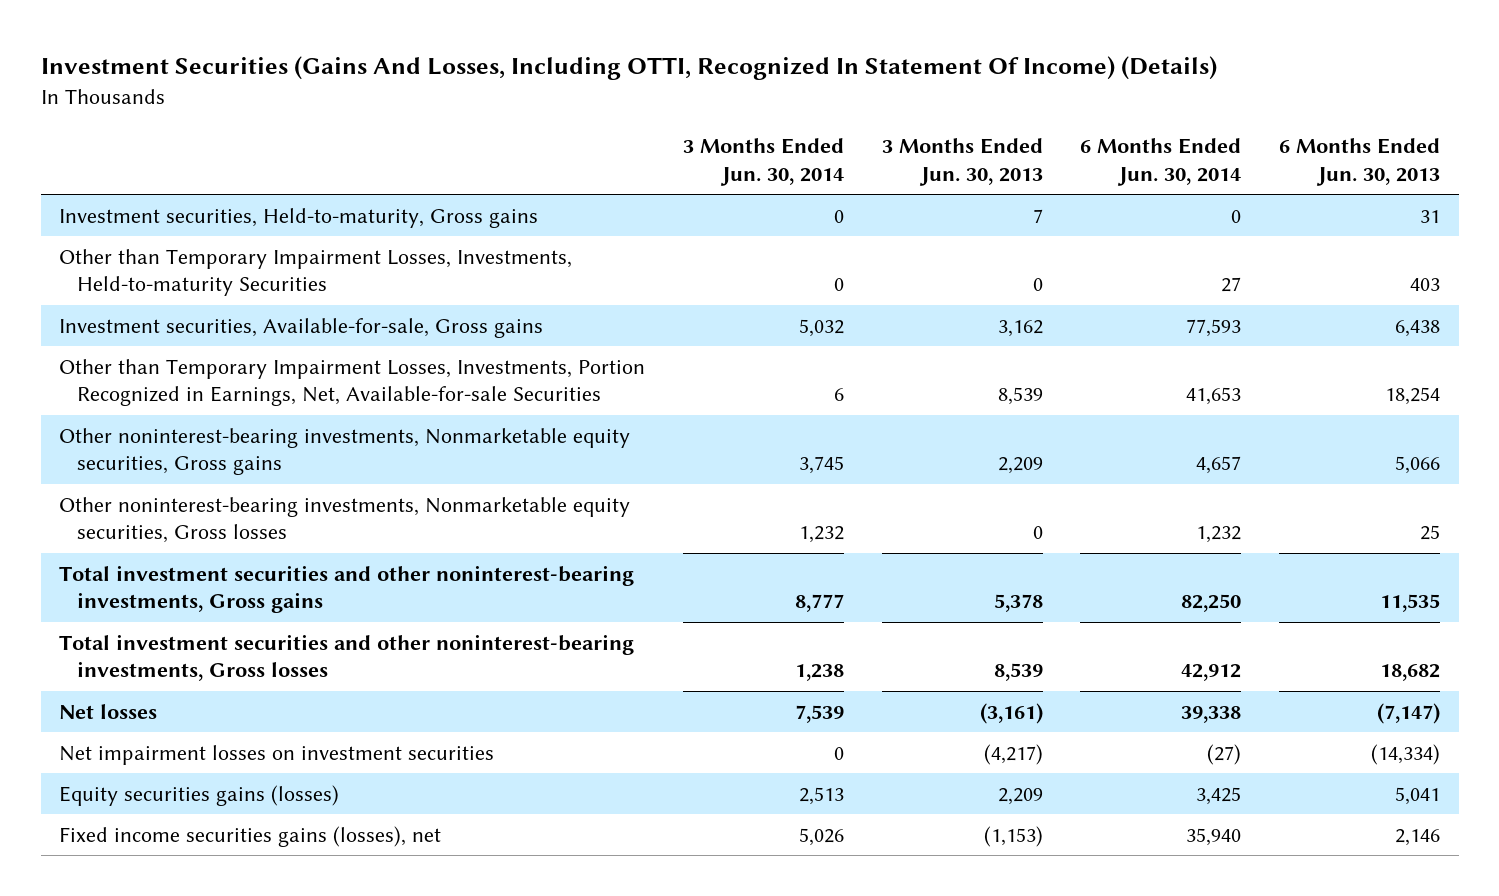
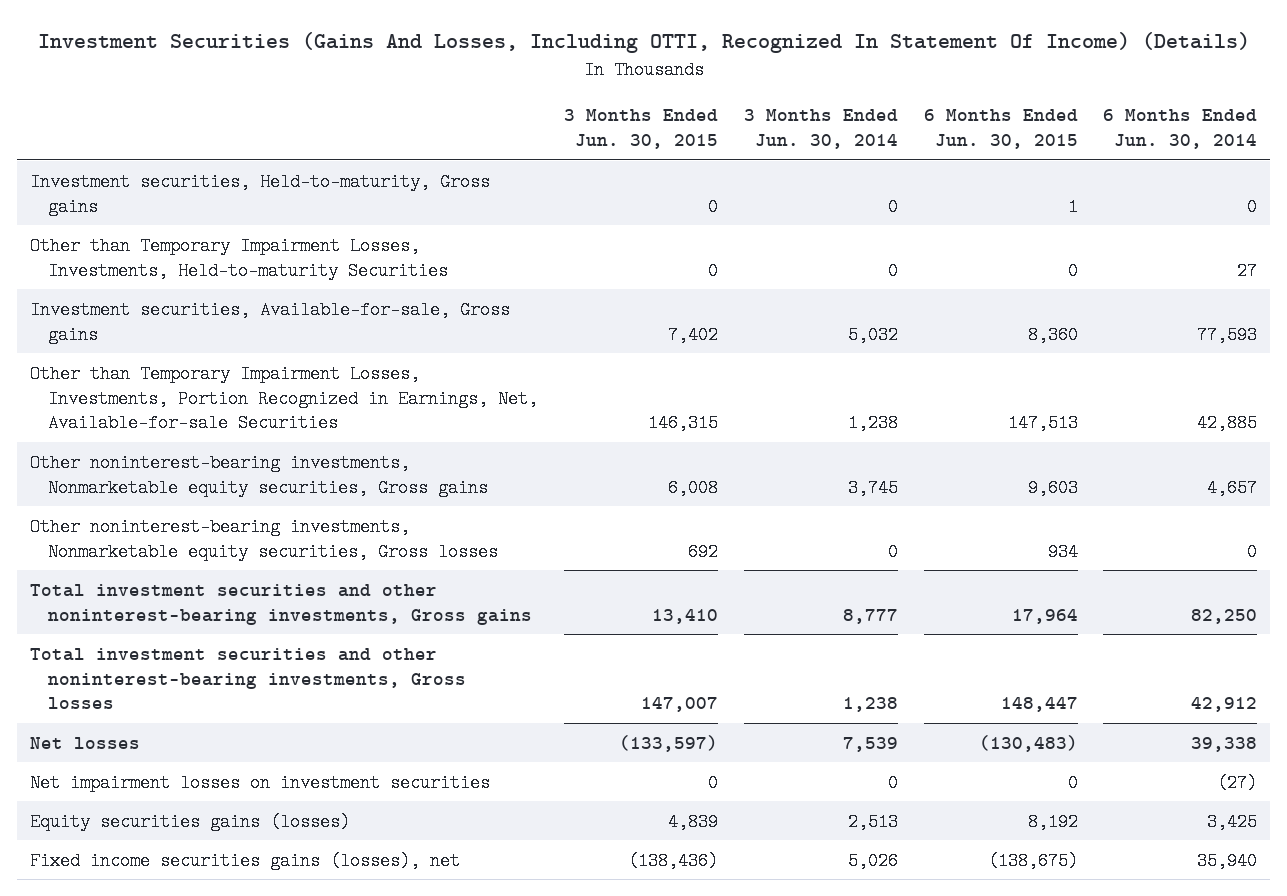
- | 3 Months Ended Jun. 30, 2014 | 3 Months Ended Jun. 30, 2013 | 6 Months Ended Jun. 30, 2014 | 6 Months Ended Jun. 30, 2013
+ | 3 Months Ended Jun. 30, 2015 | 3 Months Ended Jun. 30, 2014 | 6 Months Ended Jun. 30, 2015 | 6 Months Ended Jun. 30, 2014
- Other than Temporary Impairment Losses, Investments, Portion Recognized in Earnings, Net, Available-for-sale Securities | 6 | 8,539 | 41,653 | 18,254
+ Other than Temporary Impairment Losses, Investments, Portion Recognized in Earnings, Net, Available-for-sale Securities | 146,315 | 1,238 | 147,513 | 42,885
- Other noninterest-bearing investments, Nonmarketable equity securities, Gross losses | 1,232 | 0 | 1,232 | 25
+ Other noninterest-bearing investments, Nonmarketable equity securities, Gross losses | 692 | 0 | 934 | 0

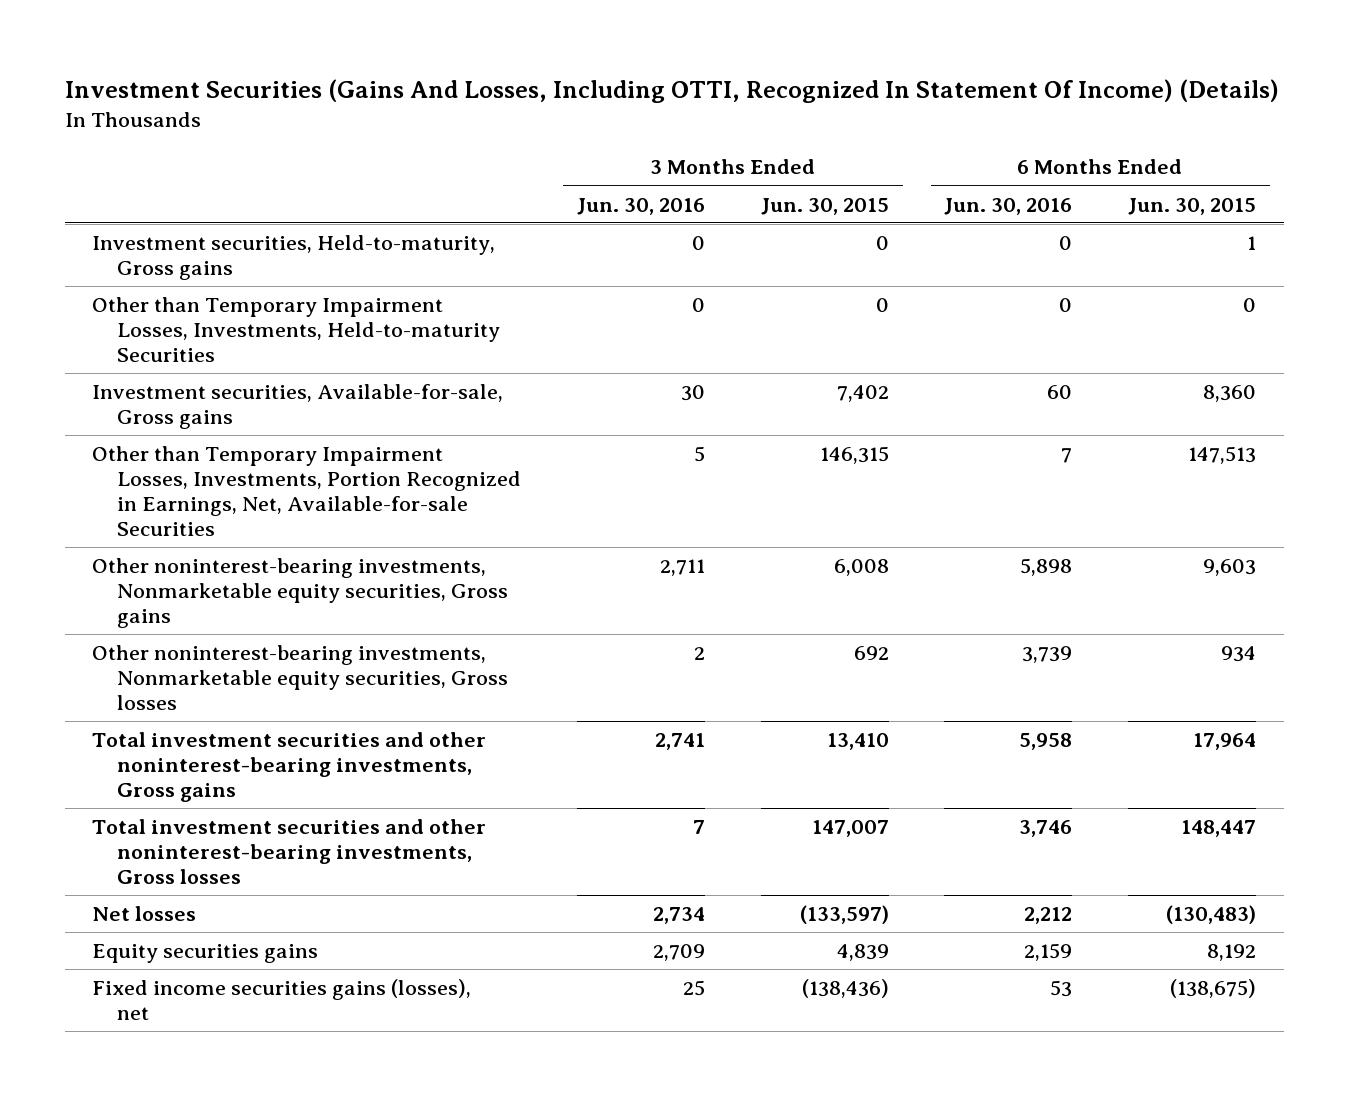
- | 3 Months Ended Jun. 30, 2015 | 3 Months Ended Jun. 30, 2014 | 6 Months Ended Jun. 30, 2015 | 6 Months Ended Jun. 30, 2014
+ | 3 Months Ended Jun. 30, 2016 | 3 Months Ended Jun. 30, 2015 | 6 Months Ended Jun. 30, 2016 | 6 Months Ended Jun. 30, 2015
- Net impairment losses on investment securities | 0 | 0 | 0 | (27)
- Equity securities gains (losses) | 4,839 | 2,513 | 8,192 | 3,425
+ Equity securities gains | 2,709 | 4,839 | 2,159 | 8,192

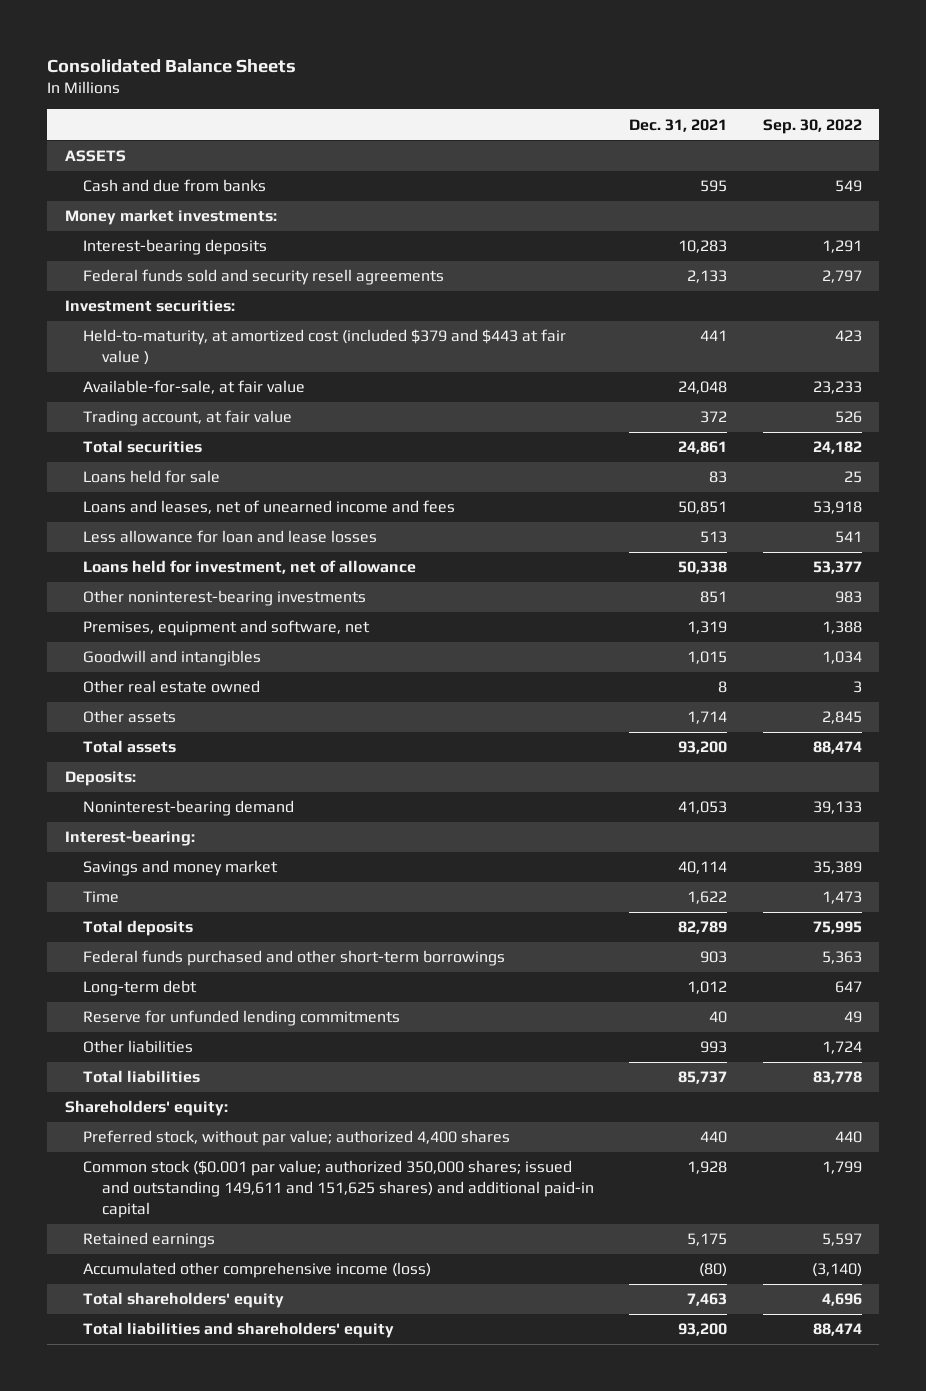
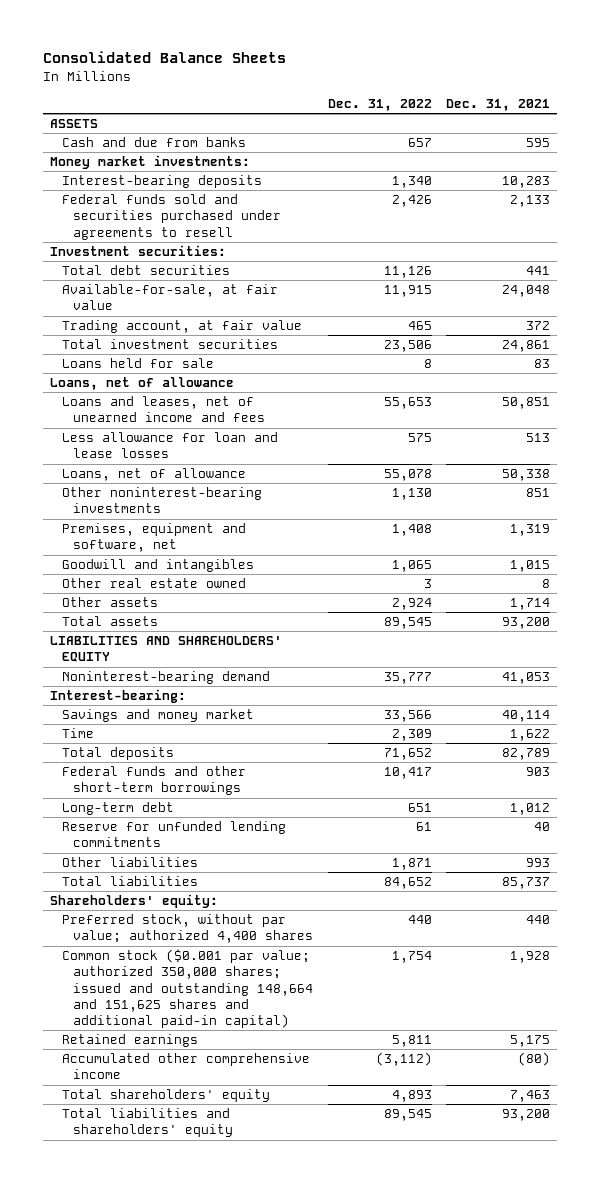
- | Dec. 31, 2021 | Sep. 30, 2022
+ | Dec. 31, 2022 | Dec. 31, 2021
- Federal funds sold and security resell agreements | 2,133 | 2,797
+ Federal funds sold and securities purchased under agreements to resell | 2,426 | 2,133
- Held-to-maturity, at amortized cost (included $379 and $443 at fair value ) | 441 | 423
+ Total debt securities | 11,126 | 441
- Total securities | 24,861 | 24,182
+ Total investment securities | 23,506 | 24,861
+ Loans, net of allowance
- Loans held for investment, net of allowance | 50,338 | 53,377
+ Loans, net of allowance | 55,078 | 50,338
- Deposits:
+ LIABILITIES AND SHAREHOLDERS' EQUITY
- Federal funds purchased and other short-term borrowings | 903 | 5,363
+ Federal funds and other short-term borrowings | 10,417 | 903
- Common stock ($0.001 par value; authorized 350,000 shares; issued and outstanding 149,611 and 151,625 shares) and additional paid-in capital | 1,928 | 1,799
+ Common stock ($0.001 par value; authorized 350,000 shares; issued and outstanding 148,664 and 151,625 shares and additional paid-in capital) | 1,754 | 1,928
- Accumulated other comprehensive income (loss) | (80) | (3,140)
+ Accumulated other comprehensive income | (3,112) | (80)

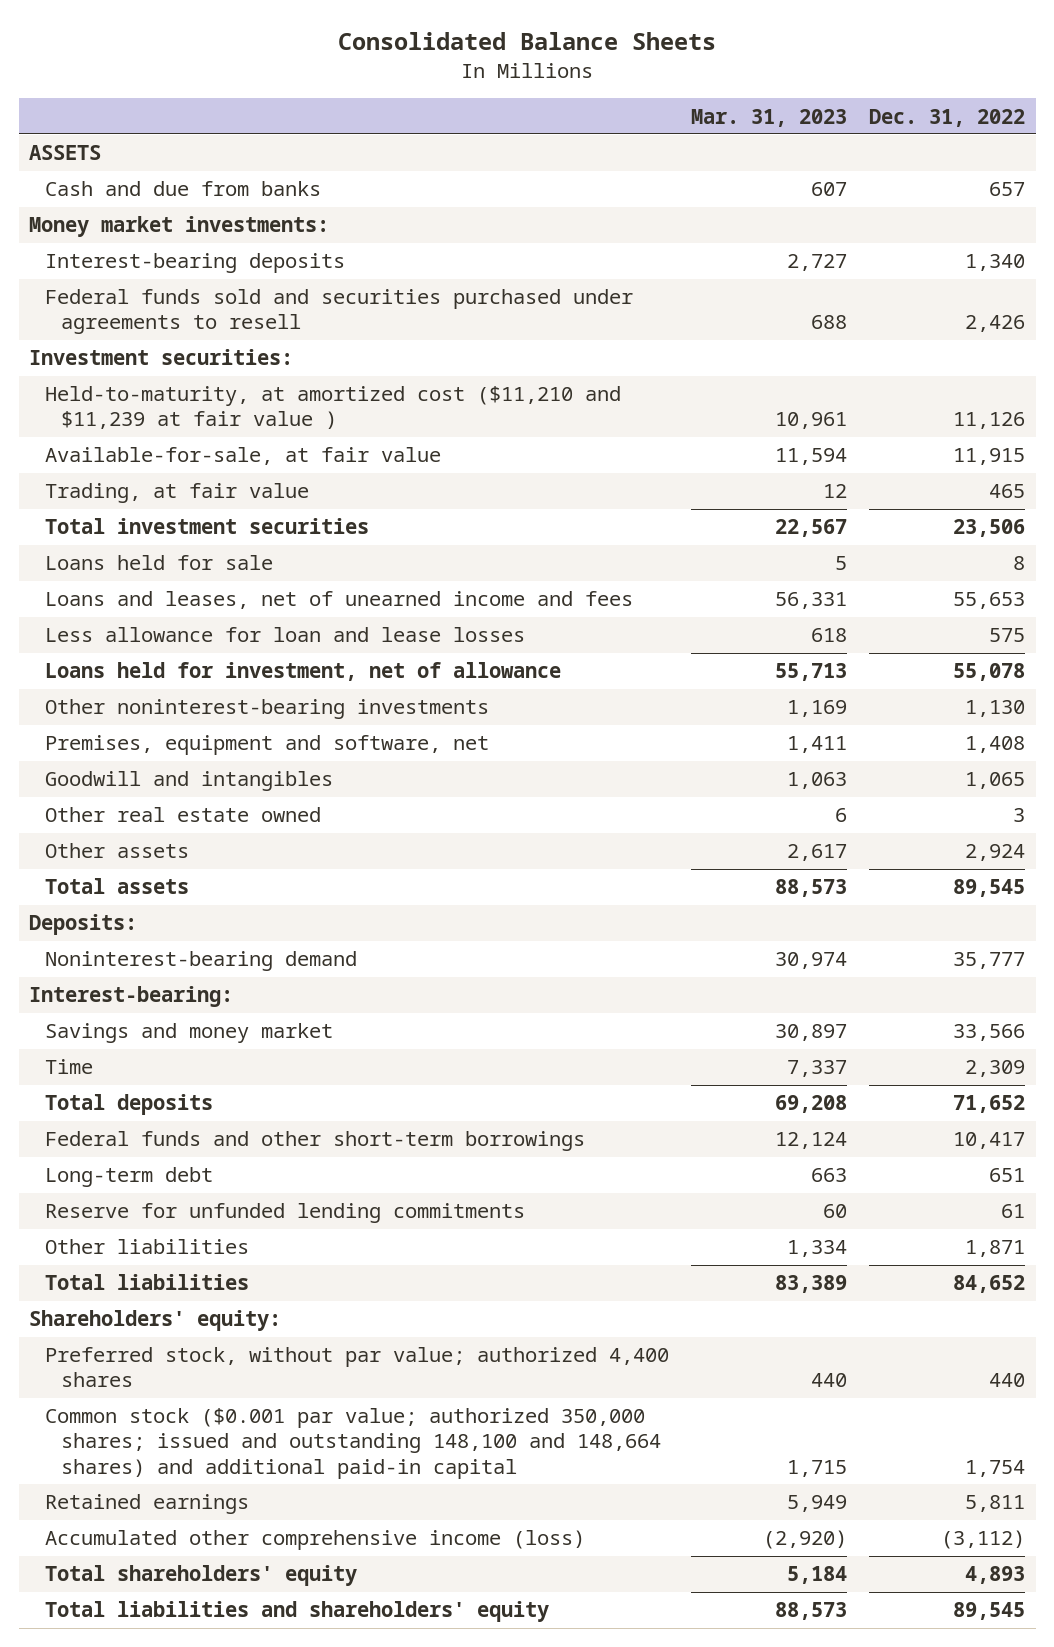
- | Dec. 31, 2022 | Dec. 31, 2021
+ | Mar. 31, 2023 | Dec. 31, 2022
- Total debt securities | 11,126 | 441
+ Held-to-maturity, at amortized cost ($11,210 and $11,239 at fair value ) | 10,961 | 11,126
- Trading account, at fair value | 465 | 372
+ Trading, at fair value | 12 | 465
- Loans, net of allowance
- Loans, net of allowance | 55,078 | 50,338
+ Loans held for investment, net of allowance | 55,713 | 55,078
- LIABILITIES AND SHAREHOLDERS' EQUITY
+ Deposits:
- Common stock ($0.001 par value; authorized 350,000 shares; issued and outstanding 148,664 and 151,625 shares and additional paid-in capital) | 1,754 | 1,928
+ Common stock ($0.001 par value; authorized 350,000 shares; issued and outstanding 148,100 and 148,664 shares) and additional paid-in capital | 1,715 | 1,754
- Accumulated other comprehensive income | (3,112) | (80)
+ Accumulated other comprehensive income (loss) | (2,920) | (3,112)

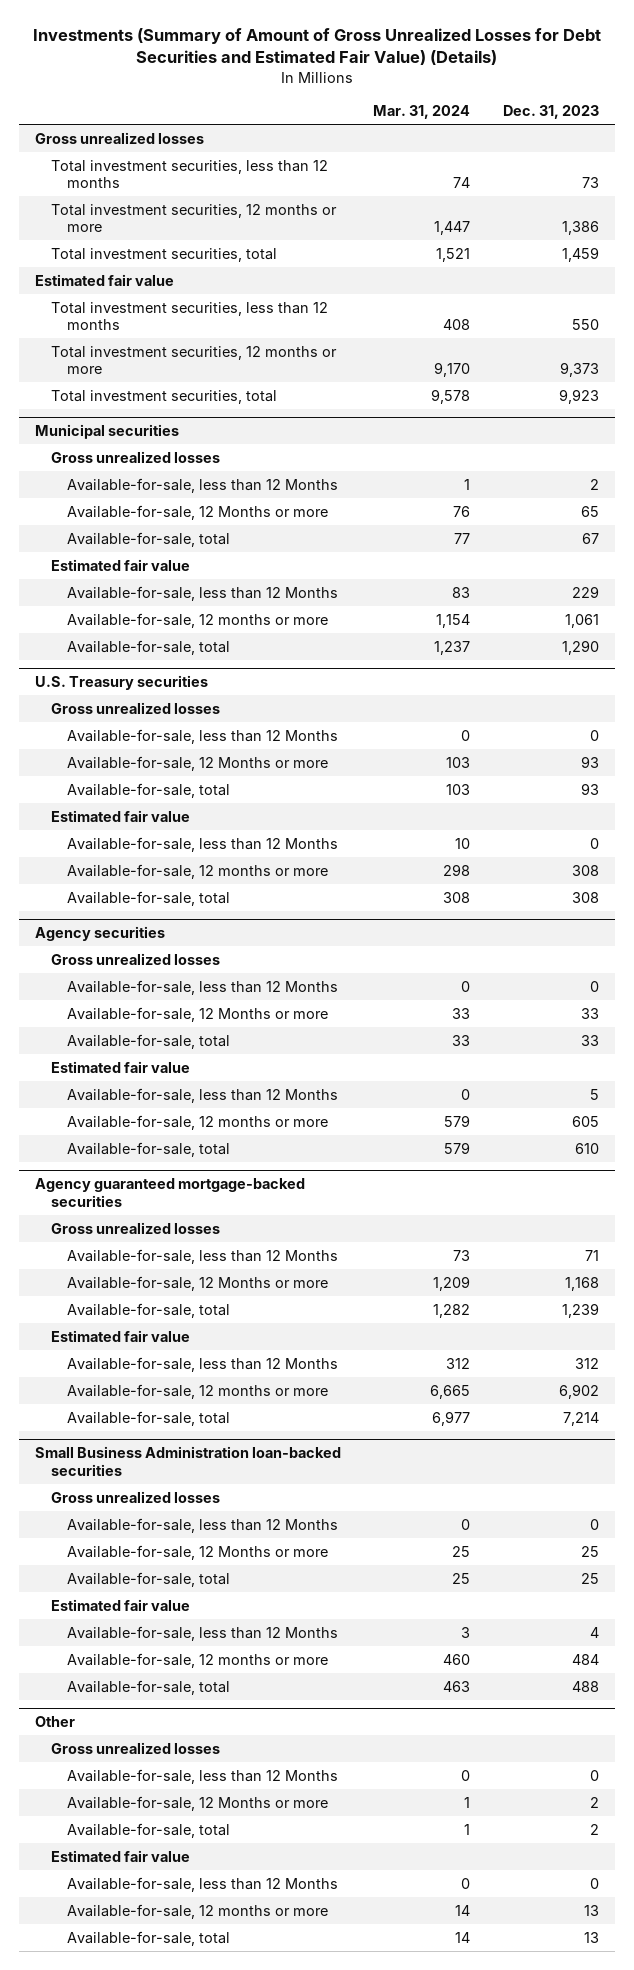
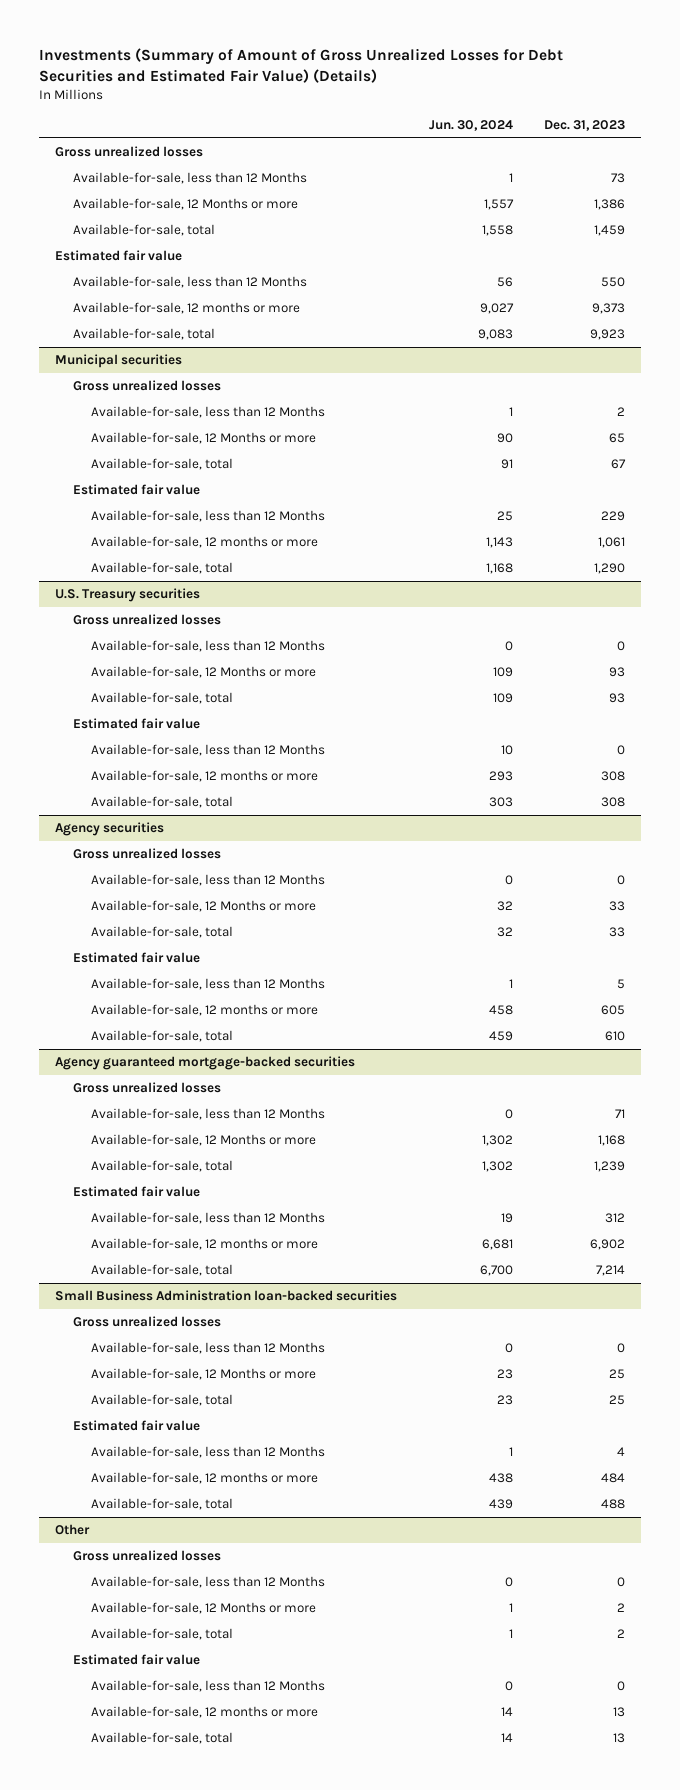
- | Mar. 31, 2024 | Dec. 31, 2023
+ | Jun. 30, 2024 | Dec. 31, 2023
- Total investment securities, less than 12 months | 74 | 73
- Total investment securities, 12 months or more | 1,447 | 1,386
- Total investment securities, total | 1,521 | 1,459
+ Available-for-sale, less than 12 Months | 1 | 73
+ Available-for-sale, 12 Months or more | 1,557 | 1,386
+ Available-for-sale, total | 1,558 | 1,459
- Total investment securities, less than 12 months | 408 | 550
- Total investment securities, 12 months or more | 9,170 | 9,373
- Total investment securities, total | 9,578 | 9,923
+ Available-for-sale, less than 12 Months | 56 | 550
+ Available-for-sale, 12 months or more | 9,027 | 9,373
+ Available-for-sale, total | 9,083 | 9,923

